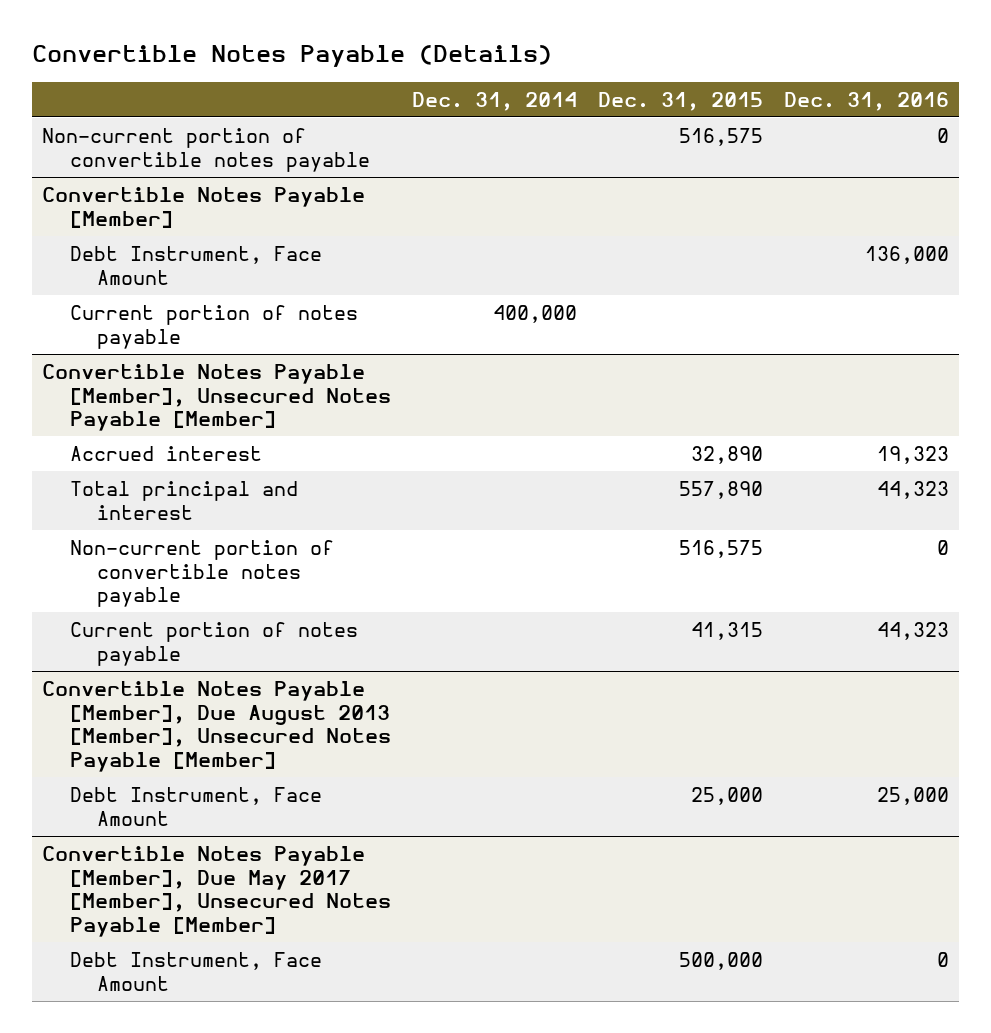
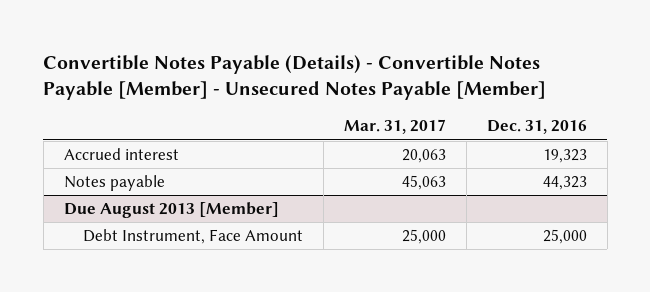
- Convertible Notes Payable (Details)
+ Convertible Notes Payable (Details) - Convertible Notes Payable [Member] - Unsecured Notes Payable [Member]
- | Dec. 31, 2014 | Dec. 31, 2015 | Dec. 31, 2016
+ | Mar. 31, 2017 | Dec. 31, 2016
- Non-current portion of convertible notes payable | | 516,575 | 0
- Convertible Notes Payable [Member]
- Debt Instrument, Face Amount | | | 136,000
- Current portion of notes payable | 400,000 | |
- Convertible Notes Payable [Member], Unsecured Notes Payable [Member]
- Total principal and interest | | 557,890 | 44,323
- Non-current portion of convertible notes payable | | 516,575 | 0
- Current portion of notes payable | | 41,315 | 44,323
- Convertible Notes Payable [Member], Due August 2013 [Member], Unsecured Notes Payable [Member]
+ Notes payable | 45,063 | 44,323
+ Due August 2013 [Member]
- Convertible Notes Payable [Member], Due May 2017 [Member], Unsecured Notes Payable [Member]
- Debt Instrument, Face Amount | | 500,000 | 0

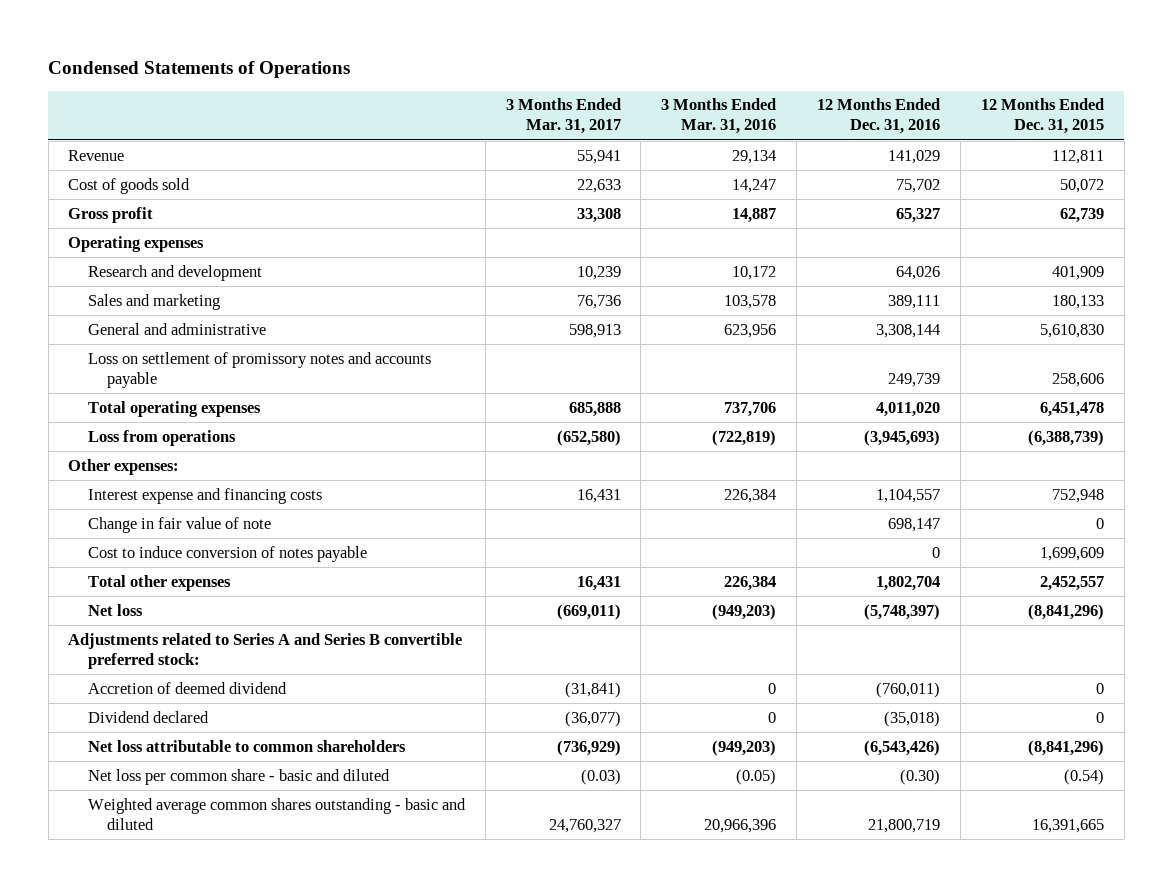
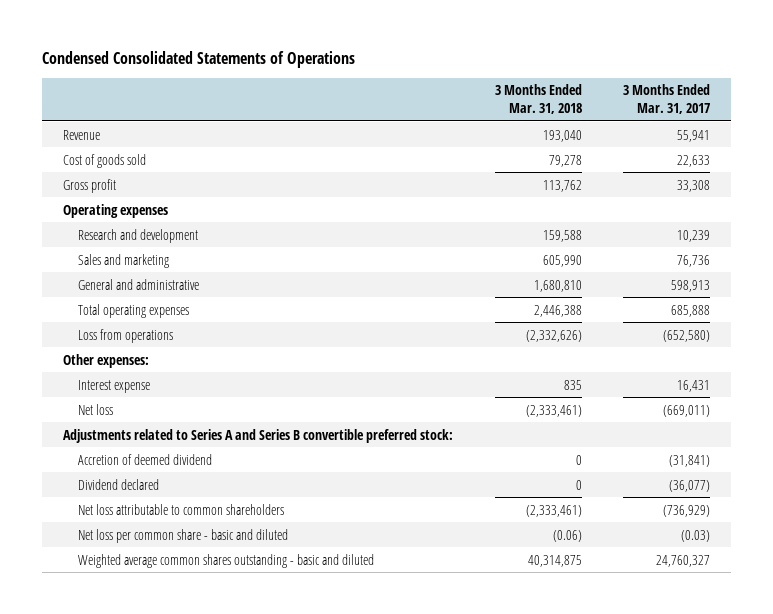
- Condensed Statements of Operations
+ Condensed Consolidated Statements of Operations
- | 3 Months Ended Mar. 31, 2017 | 3 Months Ended Mar. 31, 2016 | 12 Months Ended Dec. 31, 2016 | 12 Months Ended Dec. 31, 2015
+ | 3 Months Ended Mar. 31, 2018 | 3 Months Ended Mar. 31, 2017
- Loss on settlement of promissory notes and accounts payable | | | 249,739 | 258,606
- Interest expense and financing costs | 16,431 | 226,384 | 1,104,557 | 752,948
- Change in fair value of note | | | 698,147 | 0
- Cost to induce conversion of notes payable | | | 0 | 1,699,609
- Total other expenses | 16,431 | 226,384 | 1,802,704 | 2,452,557
+ Interest expense | 835 | 16,431

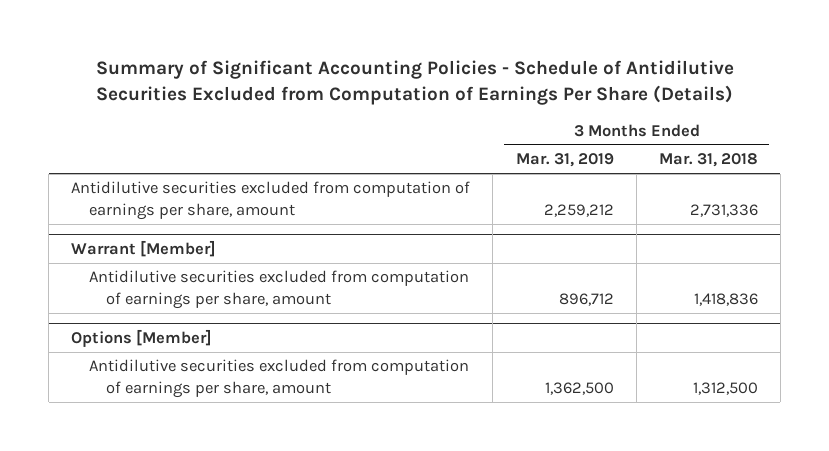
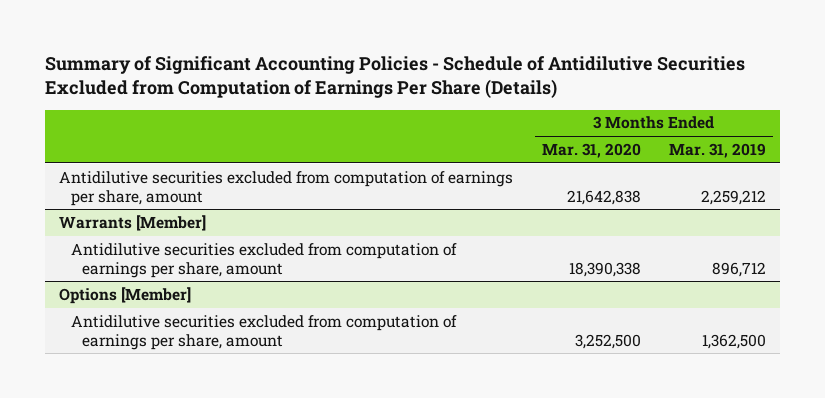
- | 3 Months Ended Mar. 31, 2019 | 3 Months Ended Mar. 31, 2018
+ | 3 Months Ended Mar. 31, 2020 | 3 Months Ended Mar. 31, 2019
- Warrant [Member]
+ Warrants [Member]

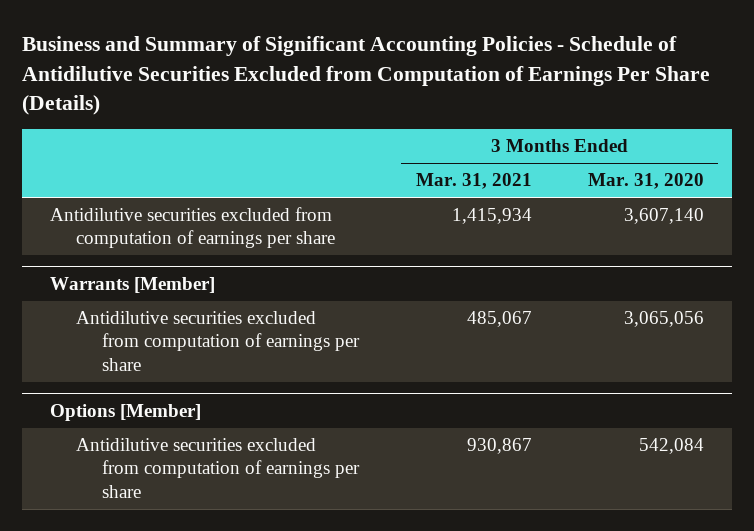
- Summary of Significant Accounting Policies - Schedule of Antidilutive Securities Excluded from Computation of Earnings Per Share (Details)
+ Business and Summary of Significant Accounting Policies - Schedule of Antidilutive Securities Excluded from Computation of Earnings Per Share (Details)
- | 3 Months Ended Mar. 31, 2020 | 3 Months Ended Mar. 31, 2019
+ | 3 Months Ended Mar. 31, 2021 | 3 Months Ended Mar. 31, 2020
- Antidilutive securities excluded from computation of earnings per share, amount | 21,642,838 | 2,259,212
+ Antidilutive securities excluded from computation of earnings per share | 1,415,934 | 3,607,140
@ Warrants [Member]
- Antidilutive securities excluded from computation of earnings per share, amount | 18,390,338 | 896,712
+ Antidilutive securities excluded from computation of earnings per share | 485,067 | 3,065,056
@ Options [Member]
- Antidilutive securities excluded from computation of earnings per share, amount | 3,252,500 | 1,362,500
+ Antidilutive securities excluded from computation of earnings per share | 930,867 | 542,084

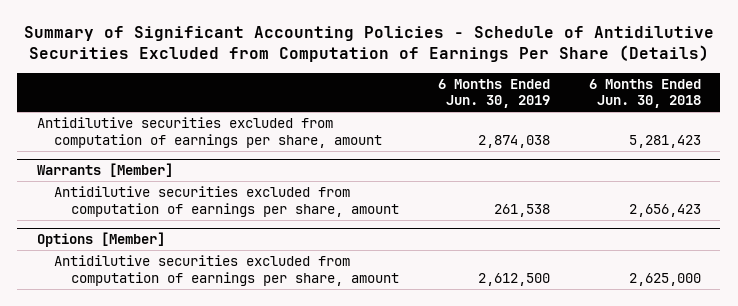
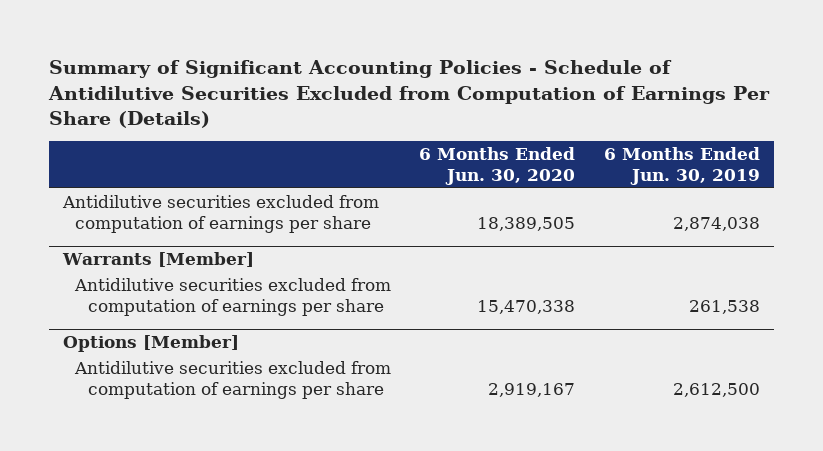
- | 6 Months Ended Jun. 30, 2019 | 6 Months Ended Jun. 30, 2018
+ | 6 Months Ended Jun. 30, 2020 | 6 Months Ended Jun. 30, 2019
- Antidilutive securities excluded from computation of earnings per share, amount | 2,874,038 | 5,281,423
+ Antidilutive securities excluded from computation of earnings per share | 18,389,505 | 2,874,038
@ Warrants [Member]
- Antidilutive securities excluded from computation of earnings per share, amount | 261,538 | 2,656,423
+ Antidilutive securities excluded from computation of earnings per share | 15,470,338 | 261,538
@ Options [Member]
- Antidilutive securities excluded from computation of earnings per share, amount | 2,612,500 | 2,625,000
+ Antidilutive securities excluded from computation of earnings per share | 2,919,167 | 2,612,500

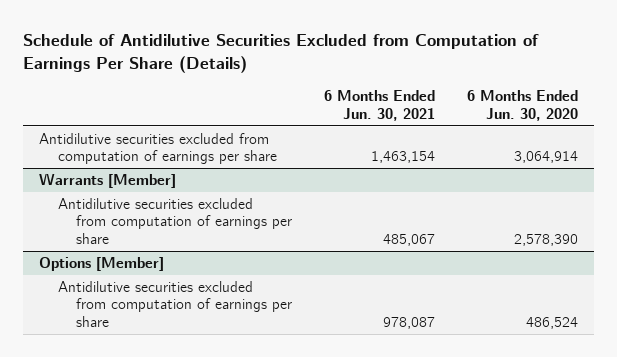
- Summary of Significant Accounting Policies - Schedule of Antidilutive Securities Excluded from Computation of Earnings Per Share (Details)
+ Schedule of Antidilutive Securities Excluded from Computation of Earnings Per Share (Details)
- | 6 Months Ended Jun. 30, 2020 | 6 Months Ended Jun. 30, 2019
+ | 6 Months Ended Jun. 30, 2021 | 6 Months Ended Jun. 30, 2020
- Antidilutive securities excluded from computation of earnings per share | 18,389,505 | 2,874,038
+ Antidilutive securities excluded from computation of earnings per share | 1,463,154 | 3,064,914
@ Warrants [Member]
- Antidilutive securities excluded from computation of earnings per share | 15,470,338 | 261,538
+ Antidilutive securities excluded from computation of earnings per share | 485,067 | 2,578,390
@ Options [Member]
- Antidilutive securities excluded from computation of earnings per share | 2,919,167 | 2,612,500
+ Antidilutive securities excluded from computation of earnings per share | 978,087 | 486,524

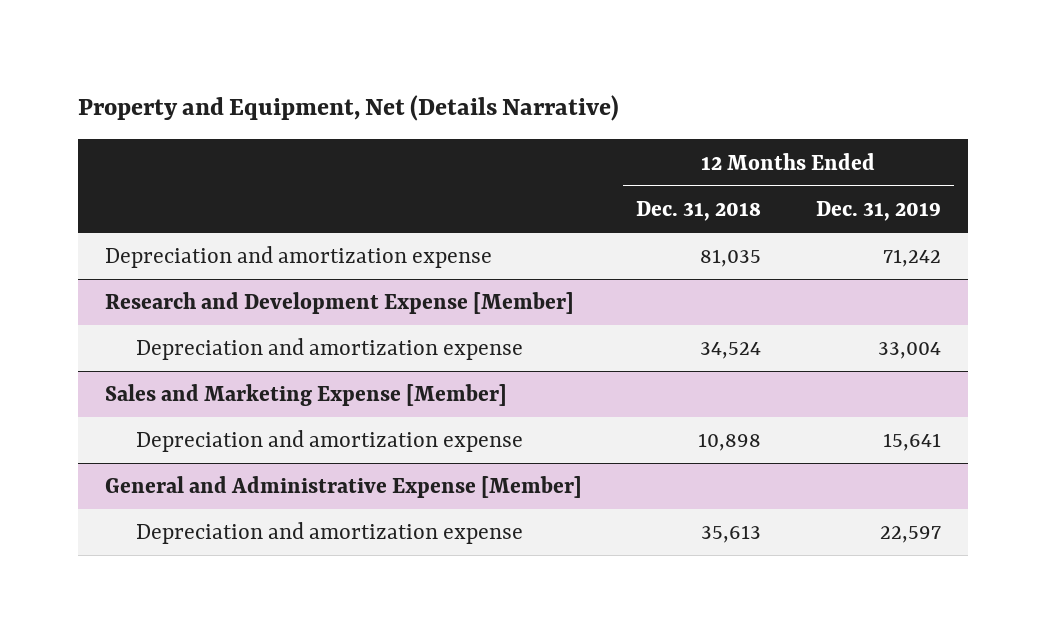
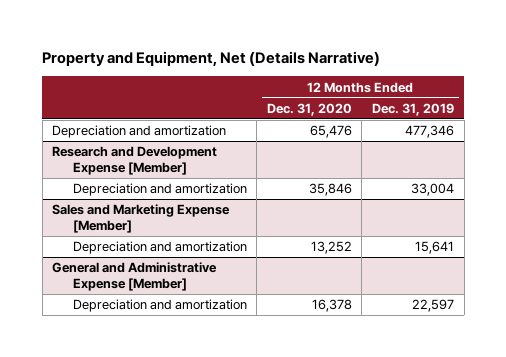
- | 12 Months Ended Dec. 31, 2018 | 12 Months Ended Dec. 31, 2019
+ | 12 Months Ended Dec. 31, 2020 | 12 Months Ended Dec. 31, 2019
- Depreciation and amortization expense | 81,035 | 71,242
+ Depreciation and amortization | 65,476 | 477,346
@ Research and Development Expense [Member]
- Depreciation and amortization expense | 34,524 | 33,004
+ Depreciation and amortization | 35,846 | 33,004
@ Sales and Marketing Expense [Member]
- Depreciation and amortization expense | 10,898 | 15,641
+ Depreciation and amortization | 13,252 | 15,641
@ General and Administrative Expense [Member]
- Depreciation and amortization expense | 35,613 | 22,597
+ Depreciation and amortization | 16,378 | 22,597

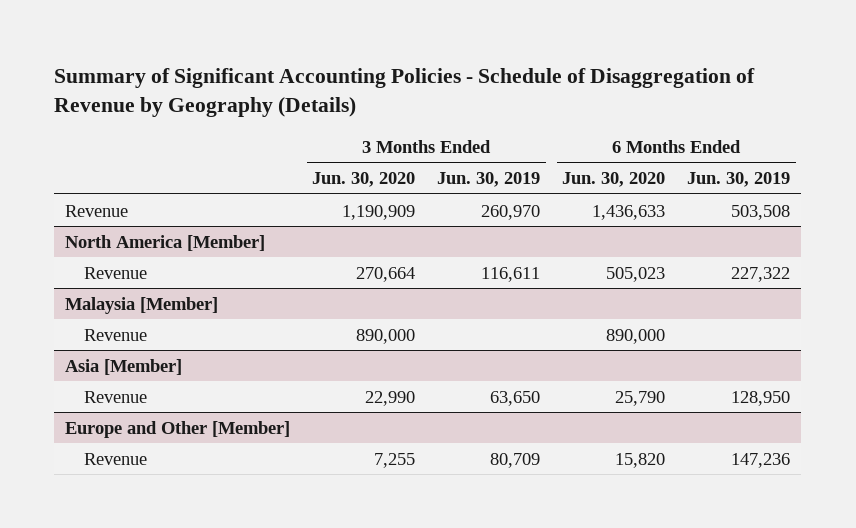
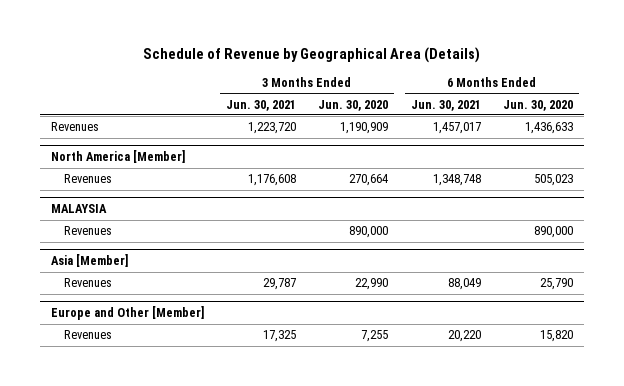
- Summary of Significant Accounting Policies - Schedule of Disaggregation of Revenue by Geography (Details)
+ Schedule of Revenue by Geographical Area (Details)
- | 3 Months Ended Jun. 30, 2020 | 3 Months Ended Jun. 30, 2019 | 6 Months Ended Jun. 30, 2020 | 6 Months Ended Jun. 30, 2019
+ | 3 Months Ended Jun. 30, 2021 | 3 Months Ended Jun. 30, 2020 | 6 Months Ended Jun. 30, 2021 | 6 Months Ended Jun. 30, 2020
- Revenue | 1,190,909 | 260,970 | 1,436,633 | 503,508
+ Revenues | 1,223,720 | 1,190,909 | 1,457,017 | 1,436,633
@ North America [Member]
- Revenue | 270,664 | 116,611 | 505,023 | 227,322
- Malaysia [Member]
- Revenue | 890,000 | | 890,000 |
@ North America [Member]
+ Revenues | 1,176,608 | 270,664 | 1,348,748 | 505,023
+ MALAYSIA
+ Revenues | | 890,000 | | 890,000
@ Asia [Member]
- Revenue | 22,990 | 63,650 | 25,790 | 128,950
+ Revenues | 29,787 | 22,990 | 88,049 | 25,790
@ Europe and Other [Member]
- Revenue | 7,255 | 80,709 | 15,820 | 147,236
+ Revenues | 17,325 | 7,255 | 20,220 | 15,820

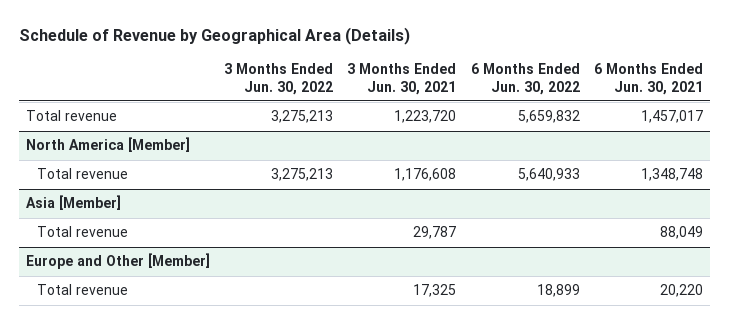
- | 3 Months Ended Jun. 30, 2021 | 3 Months Ended Jun. 30, 2020 | 6 Months Ended Jun. 30, 2021 | 6 Months Ended Jun. 30, 2020
+ | 3 Months Ended Jun. 30, 2022 | 3 Months Ended Jun. 30, 2021 | 6 Months Ended Jun. 30, 2022 | 6 Months Ended Jun. 30, 2021
- Revenues | 1,223,720 | 1,190,909 | 1,457,017 | 1,436,633
+ Total revenue | 3,275,213 | 1,223,720 | 5,659,832 | 1,457,017
@ North America [Member]
- Revenues | 1,176,608 | 270,664 | 1,348,748 | 505,023
- MALAYSIA
- Revenues | | 890,000 | | 890,000
@ North America [Member]
+ Total revenue | 3,275,213 | 1,176,608 | 5,640,933 | 1,348,748
@ Asia [Member]
- Revenues | 29,787 | 22,990 | 88,049 | 25,790
+ Total revenue | | 29,787 | | 88,049
@ Europe and Other [Member]
- Revenues | 17,325 | 7,255 | 20,220 | 15,820
+ Total revenue | | 17,325 | 18,899 | 20,220

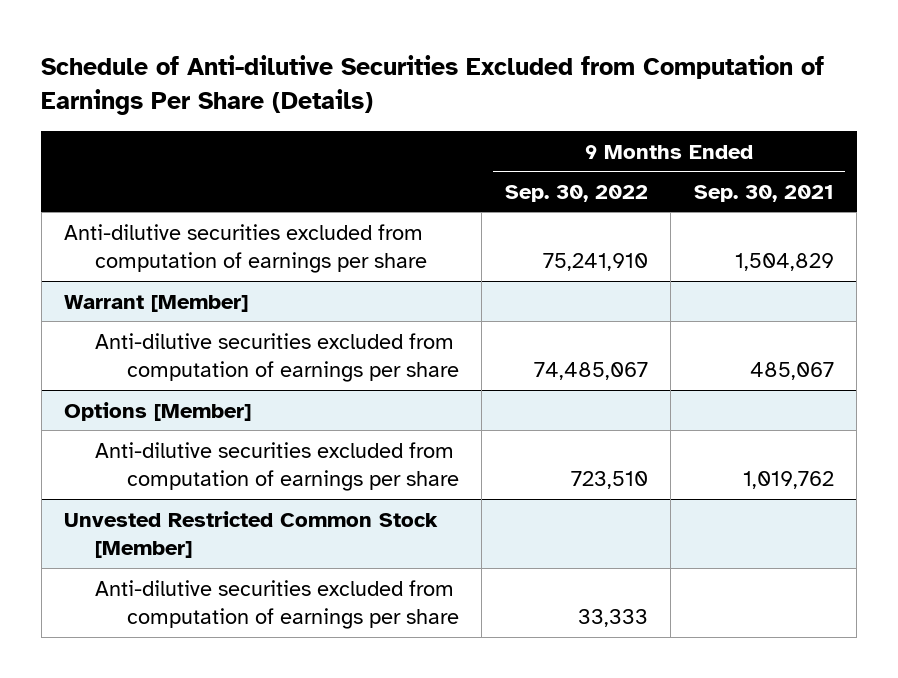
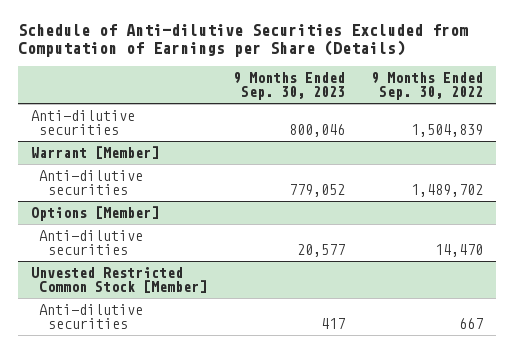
- Schedule of Anti-dilutive Securities Excluded from Computation of Earnings Per Share (Details)
+ Schedule of Anti-dilutive Securities Excluded from Computation of Earnings per Share (Details)
- | 9 Months Ended Sep. 30, 2022 | 9 Months Ended Sep. 30, 2021
+ | 9 Months Ended Sep. 30, 2023 | 9 Months Ended Sep. 30, 2022
- Anti-dilutive securities excluded from computation of earnings per share | 75,241,910 | 1,504,829
+ Anti-dilutive securities | 800,046 | 1,504,839
@ Warrant [Member]
- Anti-dilutive securities excluded from computation of earnings per share | 74,485,067 | 485,067
+ Anti-dilutive securities | 779,052 | 1,489,702
@ Options [Member]
- Anti-dilutive securities excluded from computation of earnings per share | 723,510 | 1,019,762
+ Anti-dilutive securities | 20,577 | 14,470
@ Unvested Restricted Common Stock [Member]
- Anti-dilutive securities excluded from computation of earnings per share | 33,333 |
+ Anti-dilutive securities | 417 | 667

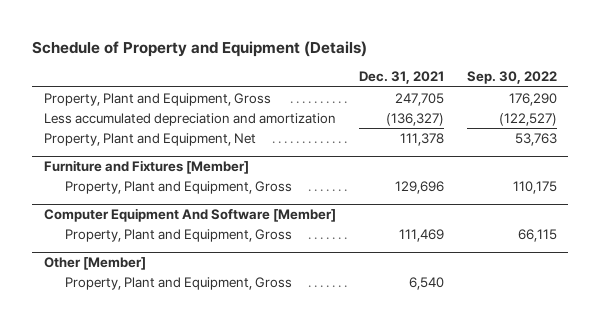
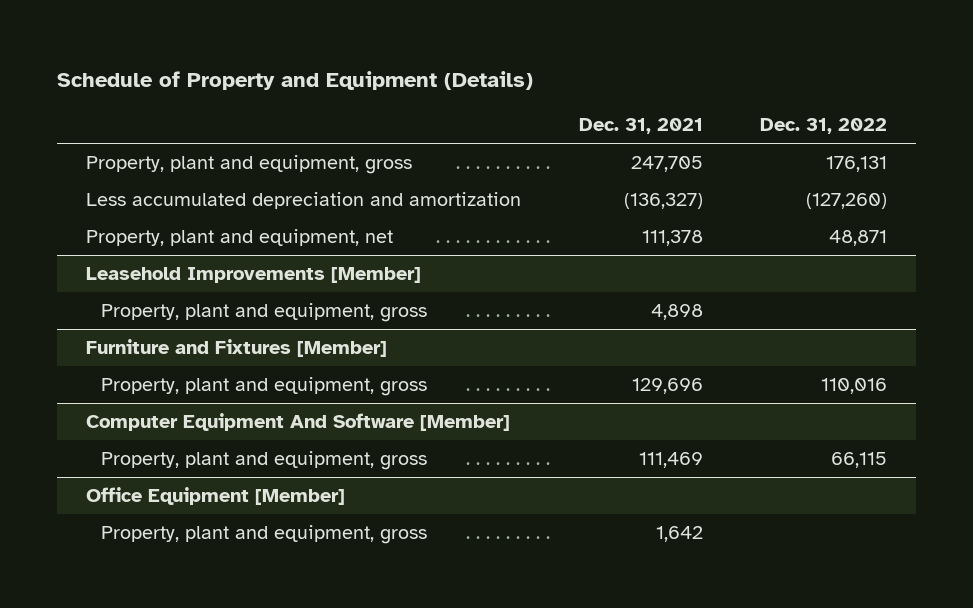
- | Dec. 31, 2021 | Sep. 30, 2022
+ | Dec. 31, 2021 | Dec. 31, 2022
- Property, Plant and Equipment, Gross | 247,705 | 176,290
+ Property, plant and equipment, gross | 247,705 | 176,131
- Property, Plant and Equipment, Net | 111,378 | 53,763
+ Property, plant and equipment, net | 111,378 | 48,871
+ Leasehold Improvements [Member]
+ Property, plant and equipment, gross | 4,898 |
@ Furniture and Fixtures [Member]
- Property, Plant and Equipment, Gross | 129,696 | 110,175
+ Property, plant and equipment, gross | 129,696 | 110,016
@ Computer Equipment And Software [Member]
- Property, Plant and Equipment, Gross | 111,469 | 66,115
- Other [Member]
- Property, Plant and Equipment, Gross | 6,540 |
@ Computer Equipment And Software [Member]
+ Property, plant and equipment, gross | 111,469 | 66,115
+ Office Equipment [Member]
+ Property, plant and equipment, gross | 1,642 |

